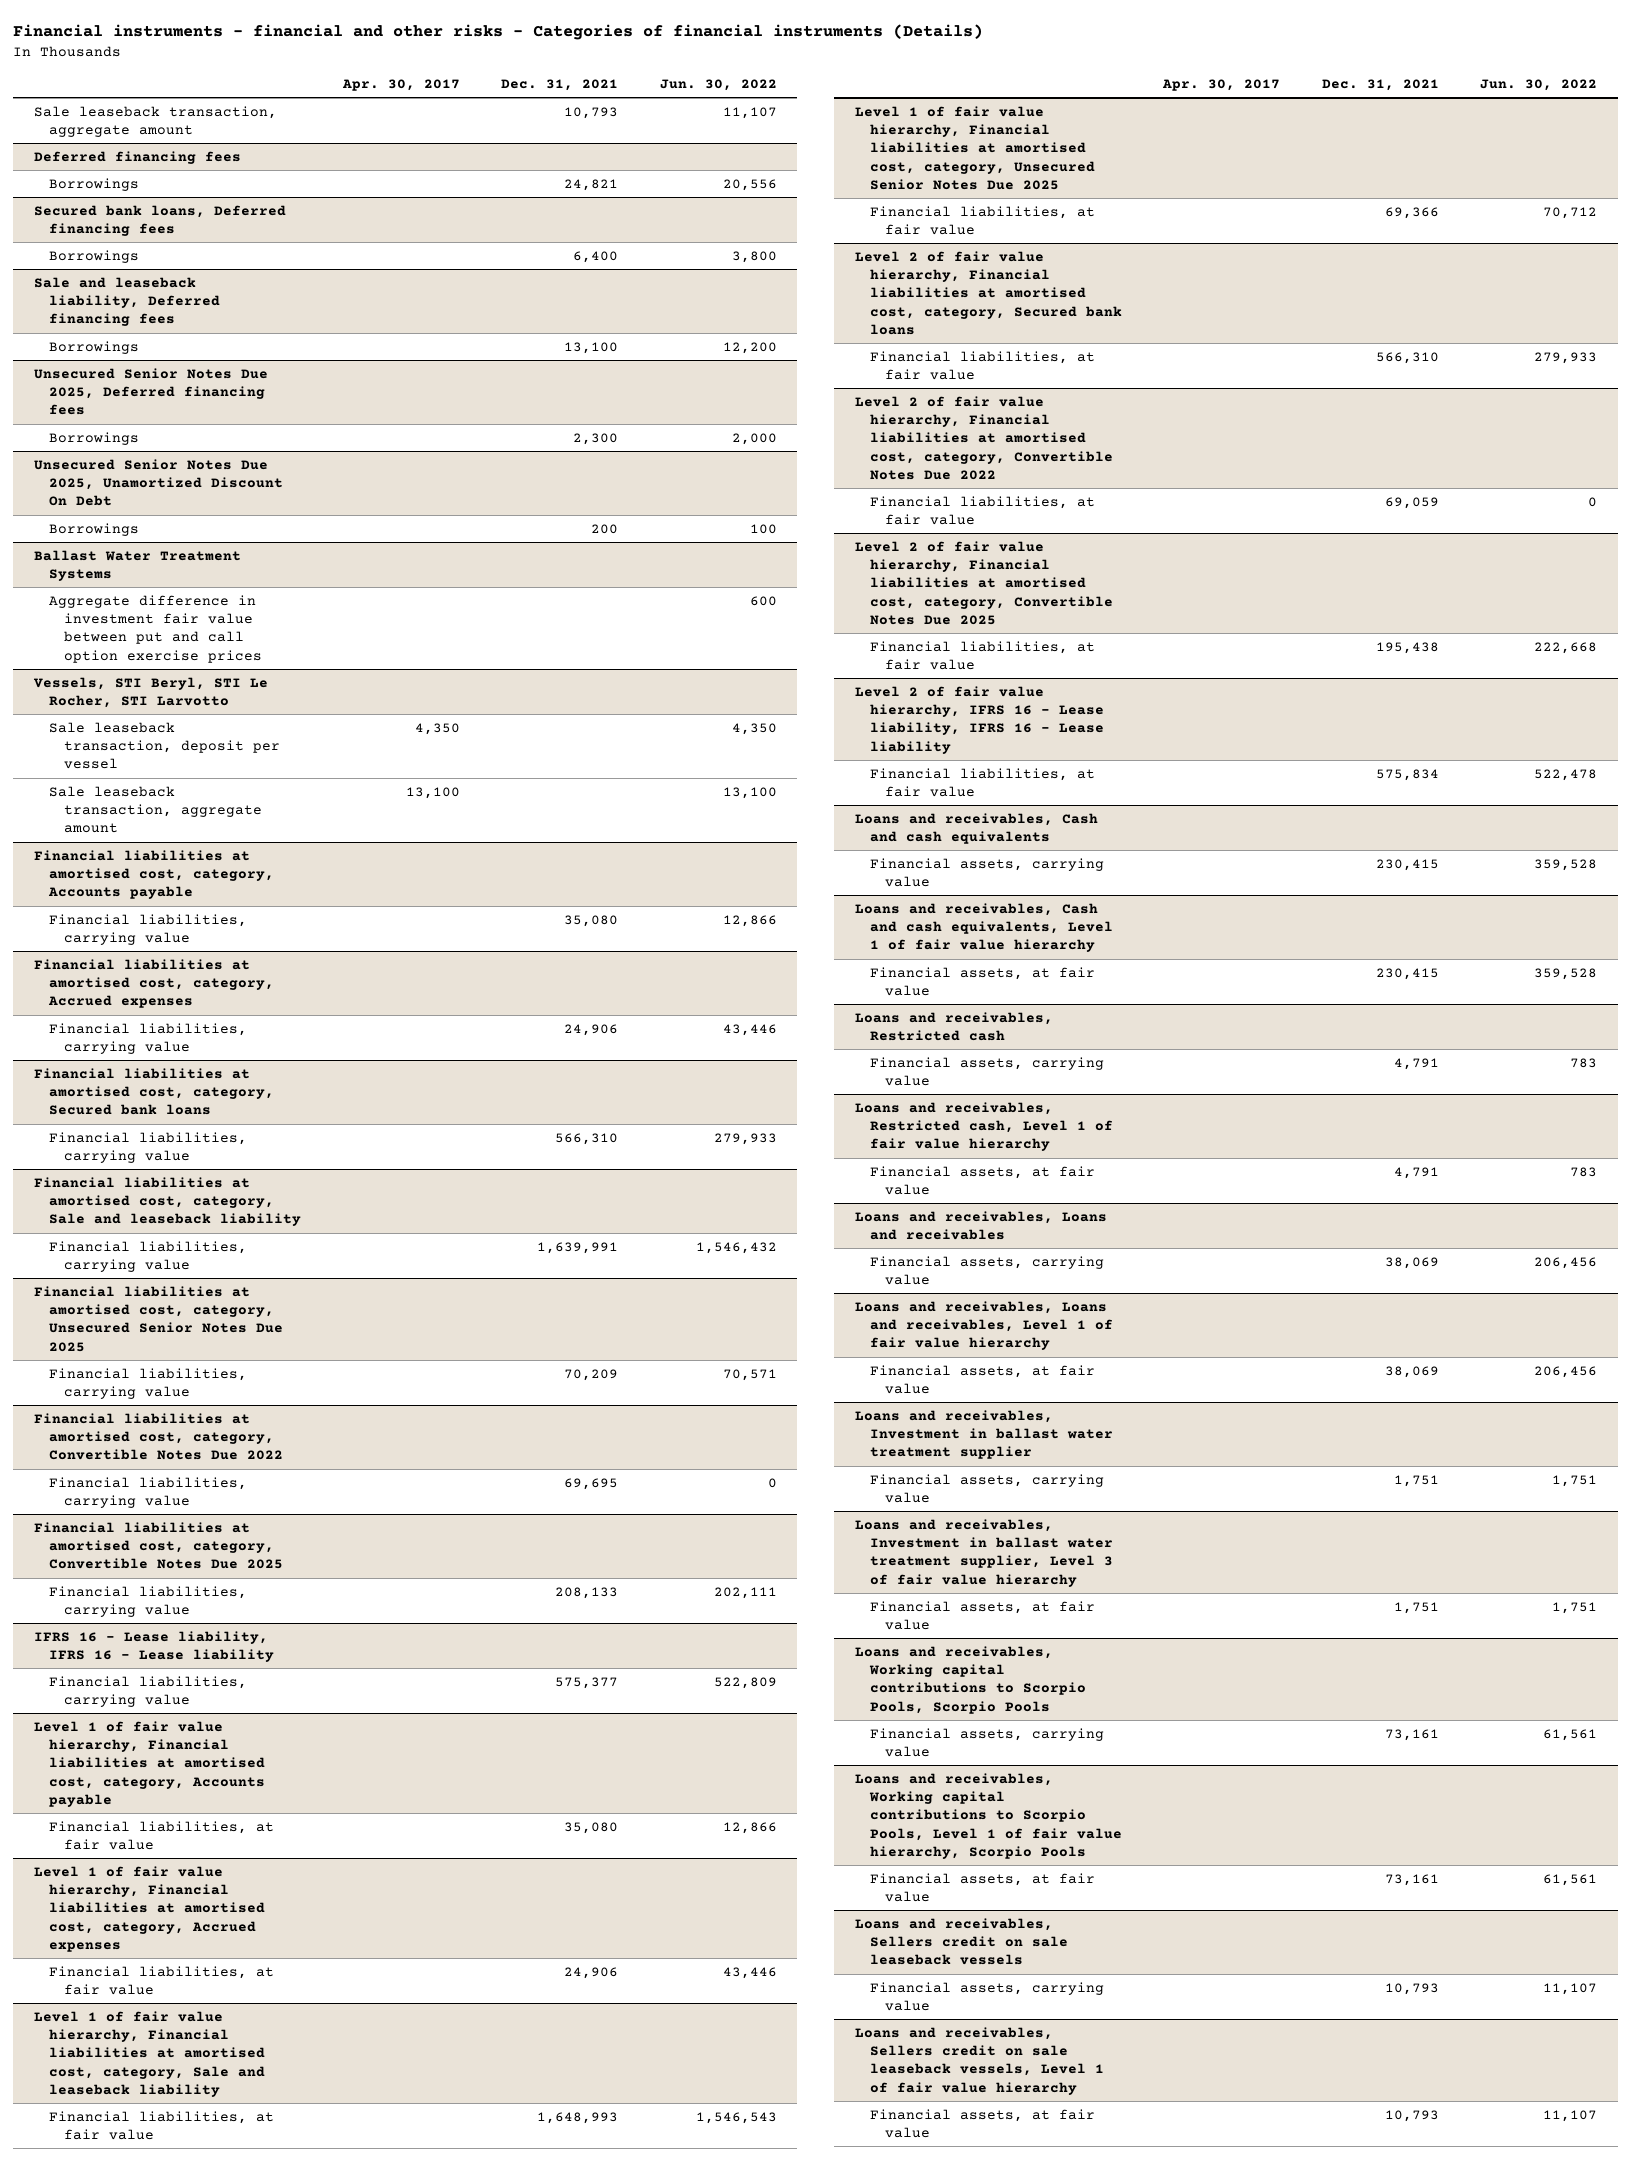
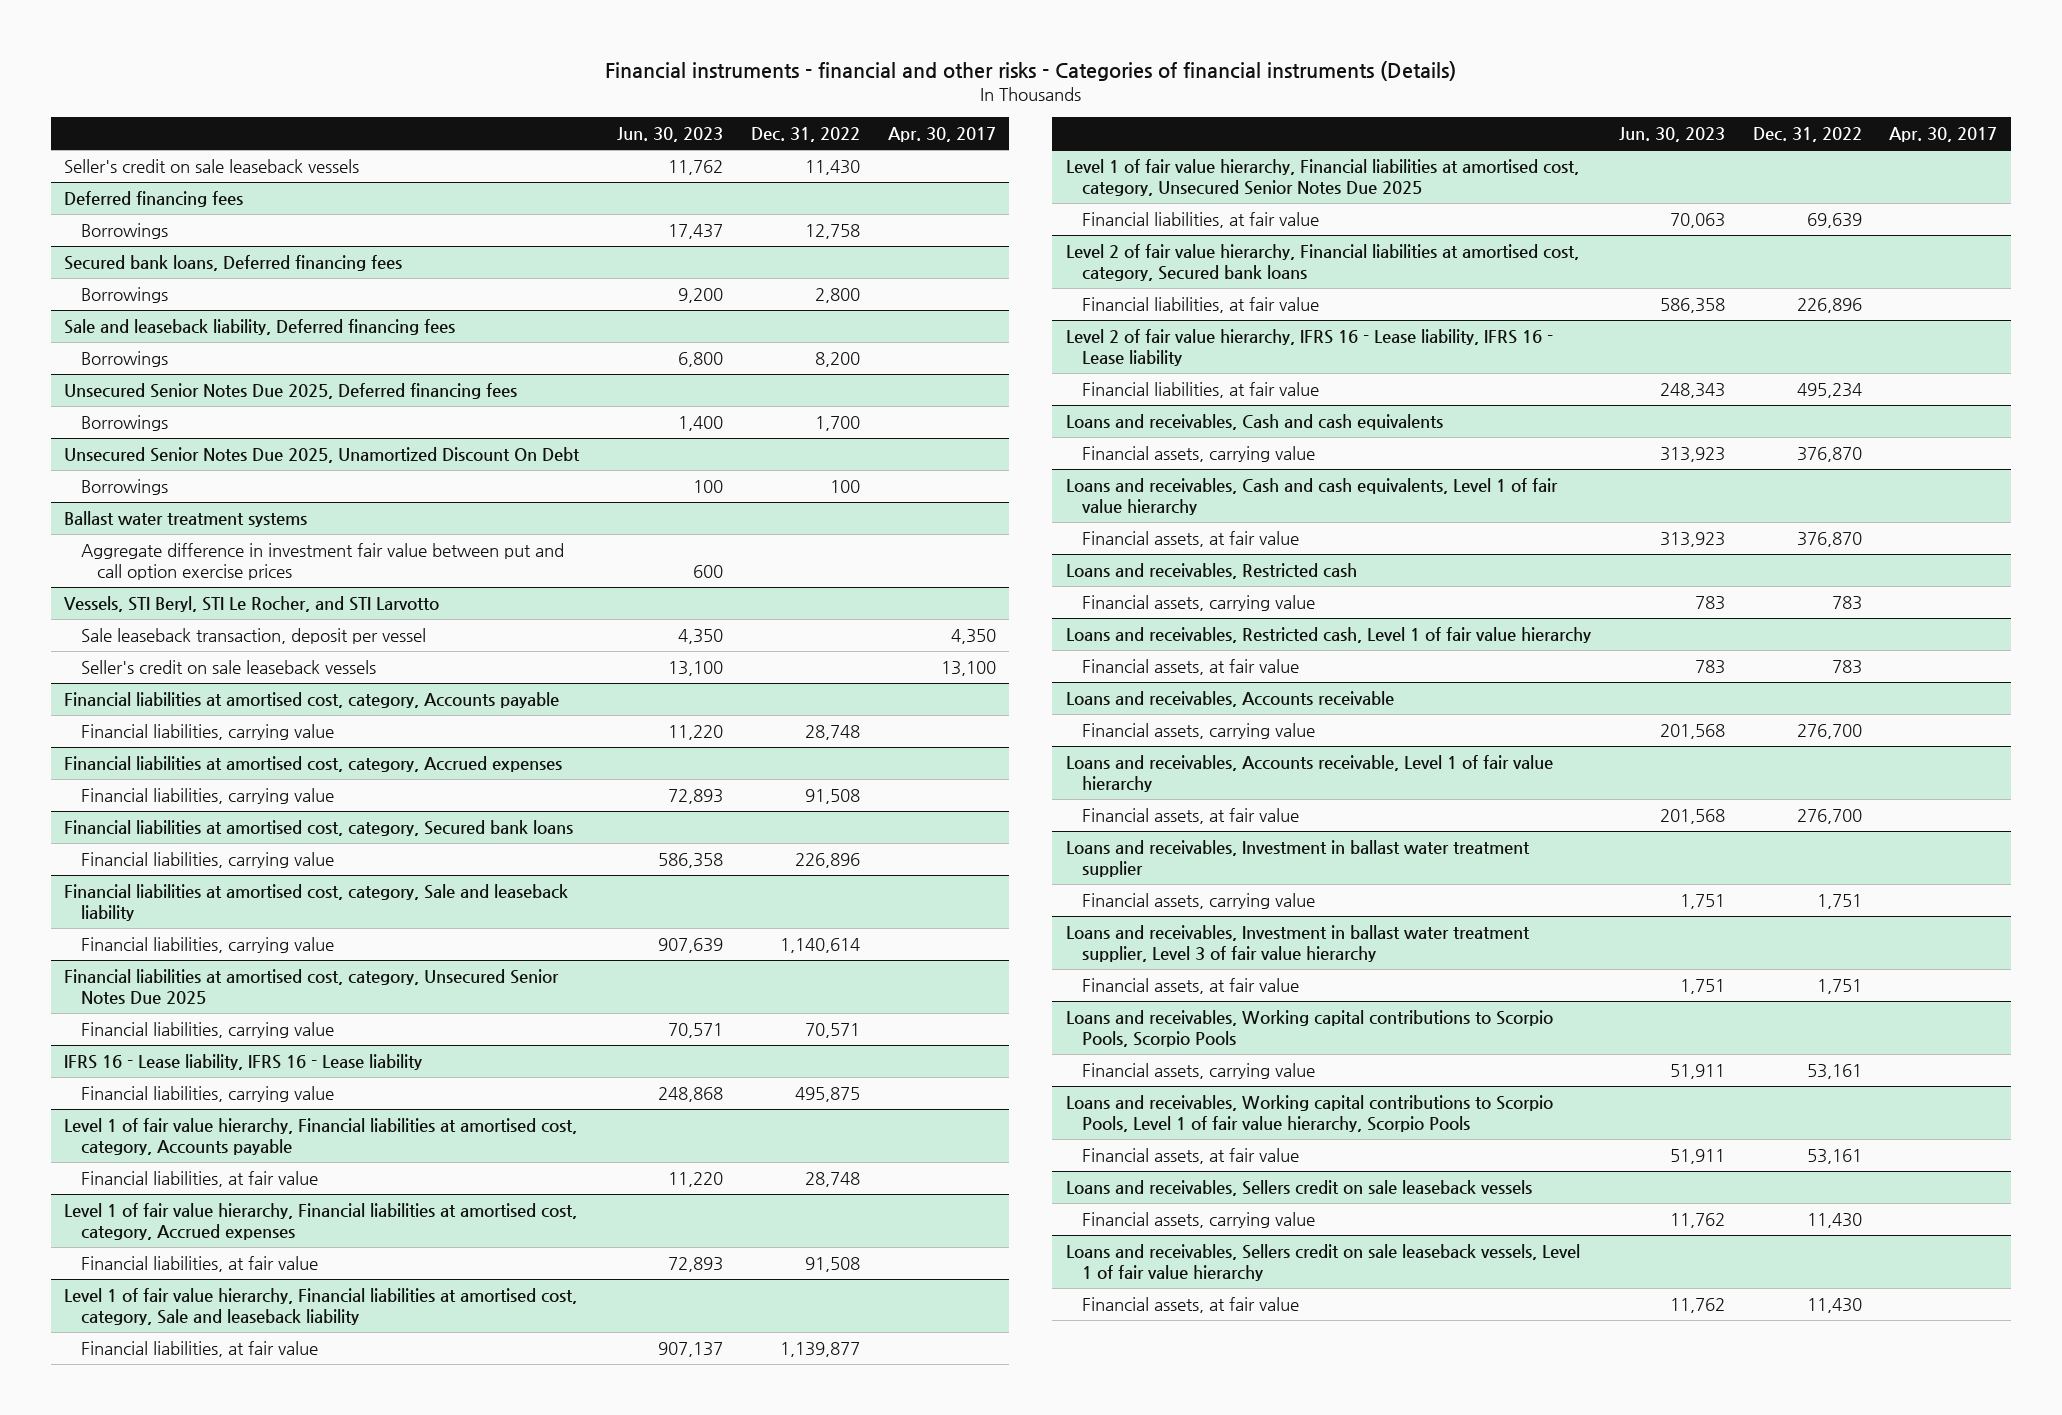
- | Apr. 30, 2017 | Dec. 31, 2021 | Jun. 30, 2022
+ | Jun. 30, 2023 | Dec. 31, 2022 | Apr. 30, 2017
- Sale leaseback transaction, aggregate amount | | 10,793 | 11,107
+ Seller's credit on sale leaseback vessels | 11,762 | 11,430 |
- Ballast Water Treatment Systems
+ Ballast water treatment systems
- Vessels, STI Beryl, STI Le Rocher, STI Larvotto
+ Vessels, STI Beryl, STI Le Rocher, and STI Larvotto
- Sale leaseback transaction, aggregate amount | 13,100 | | 13,100
+ Seller's credit on sale leaseback vessels | 13,100 | | 13,100
- Financial liabilities at amortised cost, category, Convertible Notes Due 2022
- Financial liabilities, carrying value | | 69,695 | 0
- Financial liabilities at amortised cost, category, Convertible Notes Due 2025
- Financial liabilities, carrying value | | 208,133 | 202,111
- Level 2 of fair value hierarchy, Financial liabilities at amortised cost, category, Convertible Notes Due 2022
- Financial liabilities, at fair value | | 69,059 | 0
- Level 2 of fair value hierarchy, Financial liabilities at amortised cost, category, Convertible Notes Due 2025
- Financial liabilities, at fair value | | 195,438 | 222,668
- Loans and receivables, Loans and receivables
+ Loans and receivables, Accounts receivable
- Loans and receivables, Loans and receivables, Level 1 of fair value hierarchy
+ Loans and receivables, Accounts receivable, Level 1 of fair value hierarchy

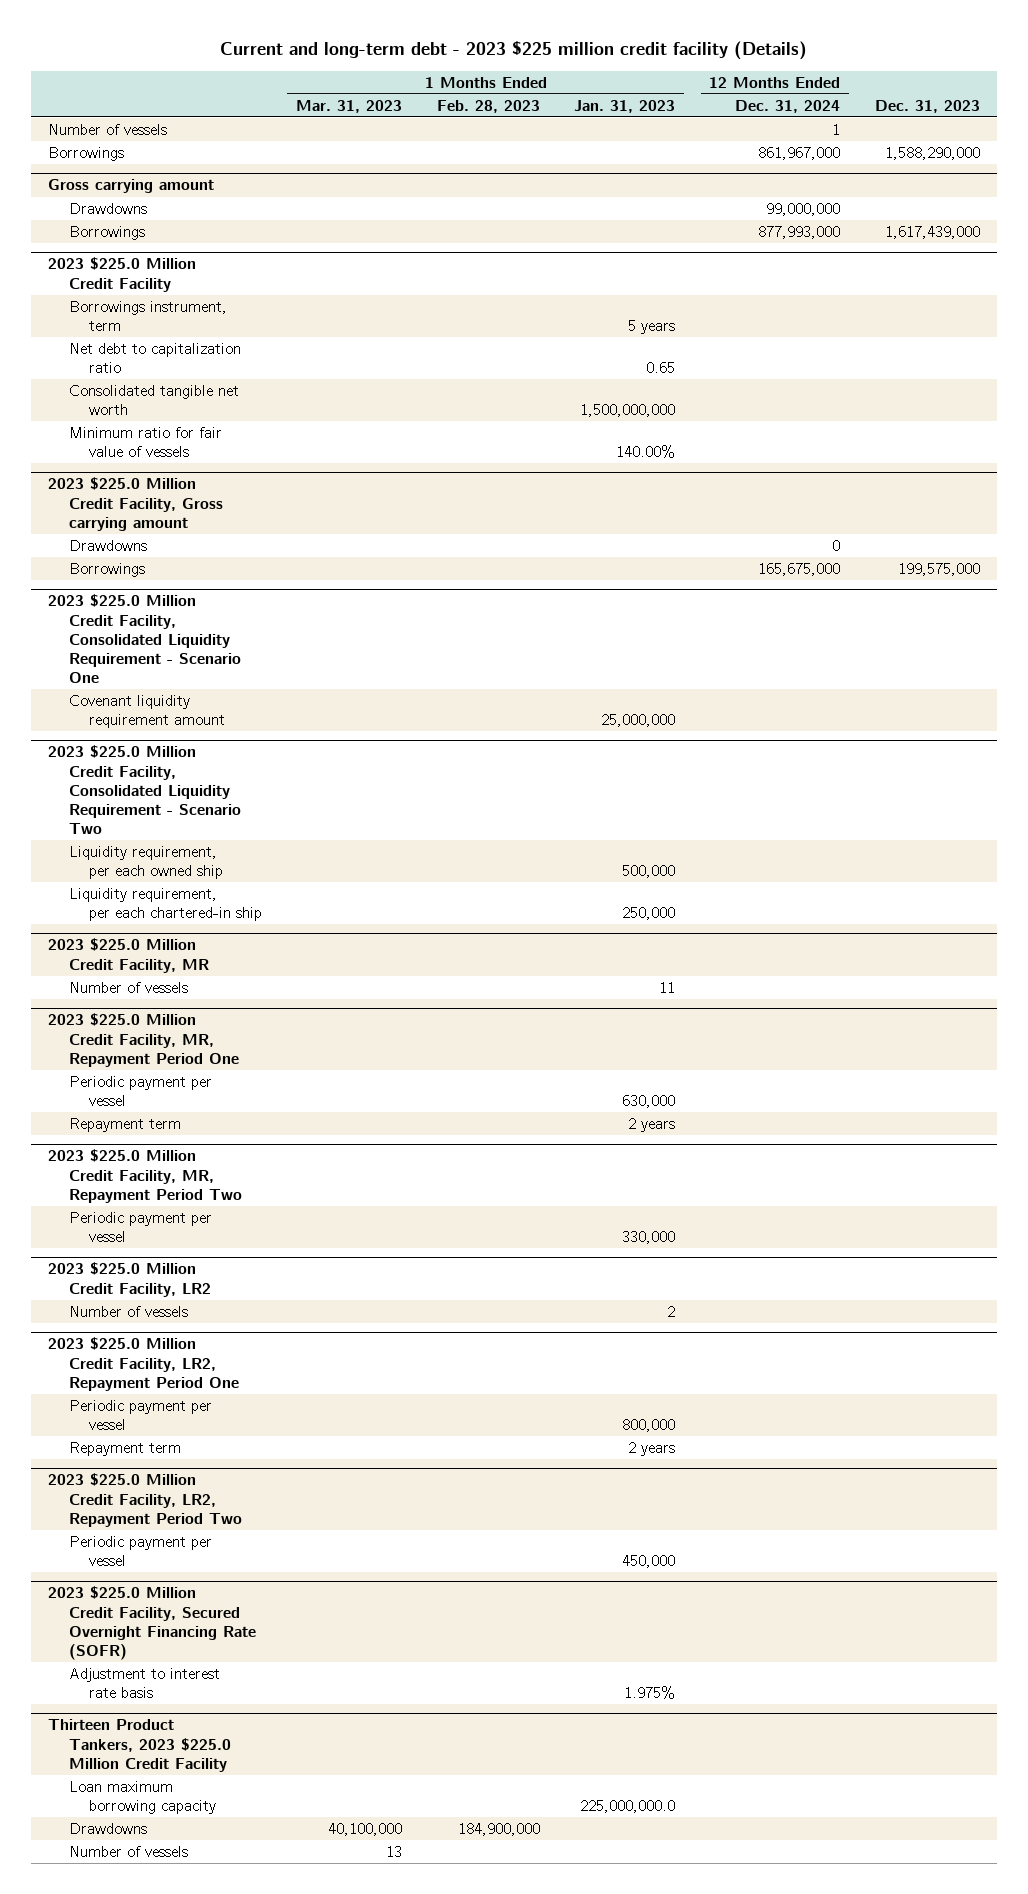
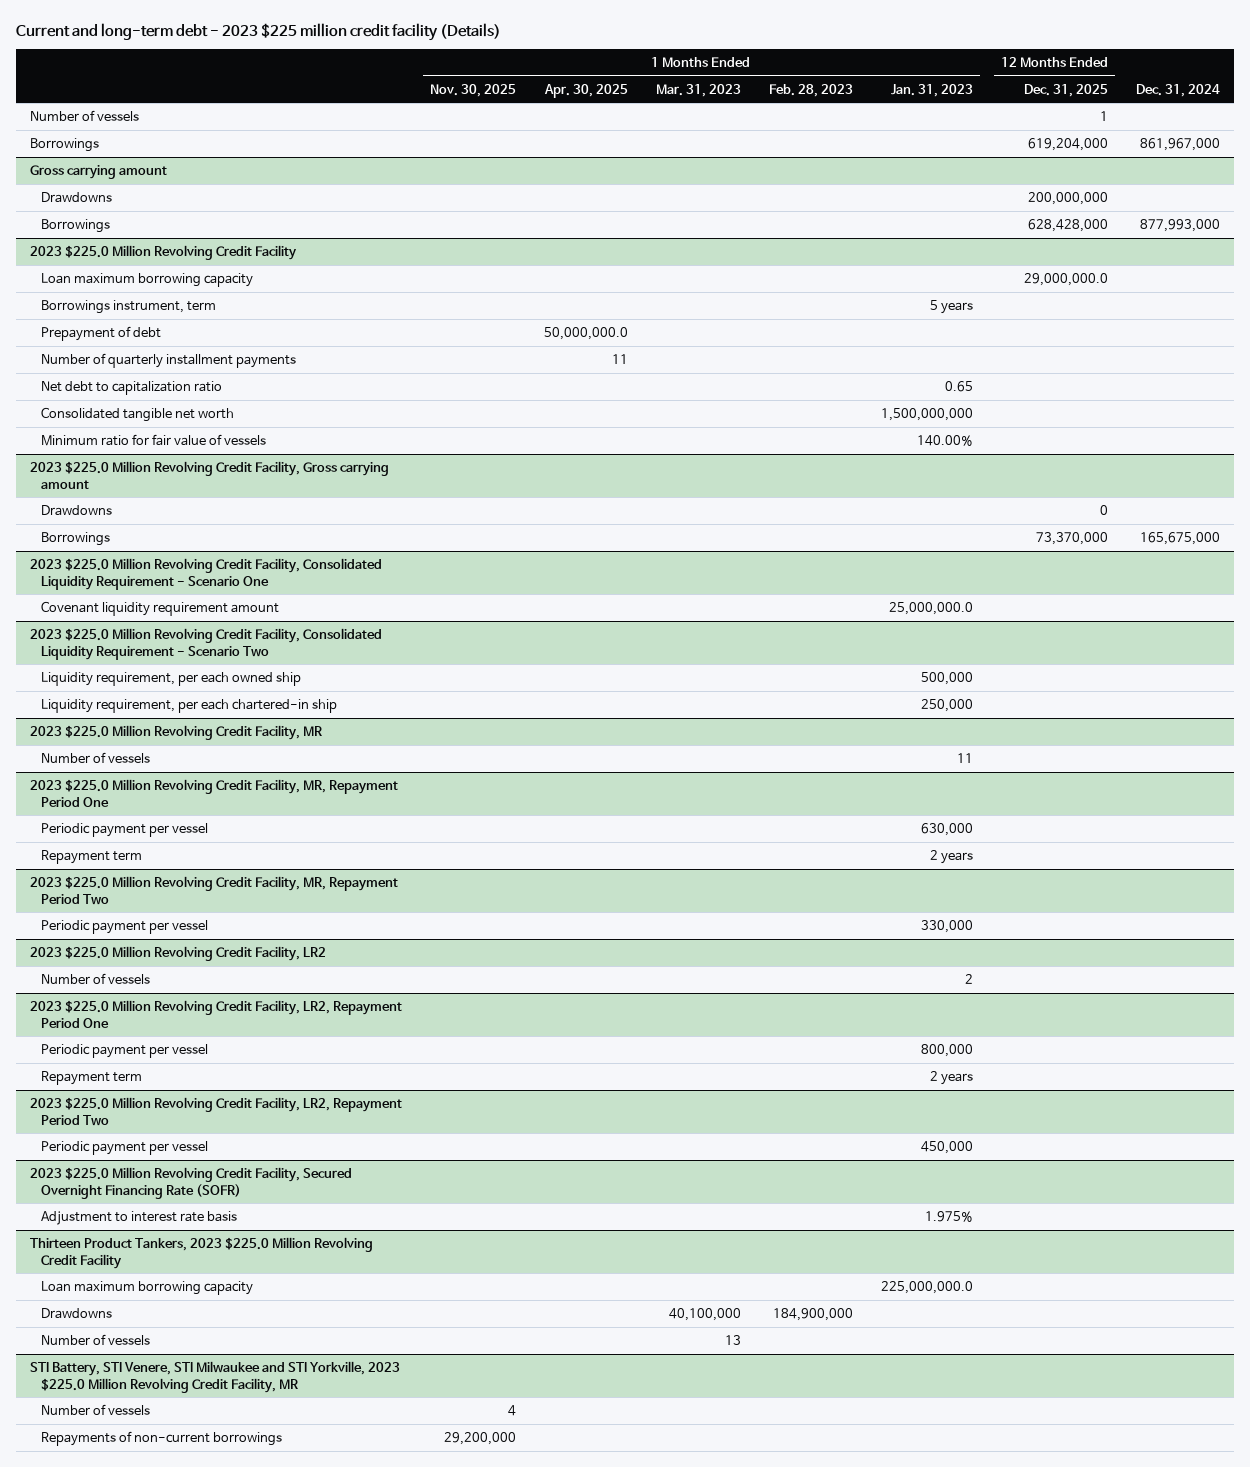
- | 1 Months Ended Mar. 31, 2023 | 1 Months Ended Feb. 28, 2023 | 1 Months Ended Jan. 31, 2023 | 12 Months Ended Dec. 31, 2024 | Dec. 31, 2023
+ | 1 Months Ended Nov. 30, 2025 | 1 Months Ended Apr. 30, 2025 | 1 Months Ended Mar. 31, 2023 | 1 Months Ended Feb. 28, 2023 | 1 Months Ended Jan. 31, 2023 | 12 Months Ended Dec. 31, 2025 | Dec. 31, 2024
- 2023 $225.0 Million Credit Facility
+ 2023 $225.0 Million Revolving Credit Facility
+ Loan maximum borrowing capacity | | | | | | 29,000,000.0 |
+ Prepayment of debt | | 50,000,000.0 | | | | |
+ Number of quarterly installment payments | | 11 | | | | |
- 2023 $225.0 Million Credit Facility, Gross carrying amount
+ 2023 $225.0 Million Revolving Credit Facility, Gross carrying amount
- 2023 $225.0 Million Credit Facility, Consolidated Liquidity Requirement - Scenario One
- Covenant liquidity requirement amount | | | 25,000,000 | |
- 2023 $225.0 Million Credit Facility, Consolidated Liquidity Requirement - Scenario Two
+ 2023 $225.0 Million Revolving Credit Facility, Consolidated Liquidity Requirement - Scenario One
+ Covenant liquidity requirement amount | | | | | 25,000,000.0 | |
+ 2023 $225.0 Million Revolving Credit Facility, Consolidated Liquidity Requirement - Scenario Two
- 2023 $225.0 Million Credit Facility, MR
+ 2023 $225.0 Million Revolving Credit Facility, MR
- 2023 $225.0 Million Credit Facility, MR, Repayment Period One
+ 2023 $225.0 Million Revolving Credit Facility, MR, Repayment Period One
- 2023 $225.0 Million Credit Facility, MR, Repayment Period Two
+ 2023 $225.0 Million Revolving Credit Facility, MR, Repayment Period Two
- 2023 $225.0 Million Credit Facility, LR2
+ 2023 $225.0 Million Revolving Credit Facility, LR2
- 2023 $225.0 Million Credit Facility, LR2, Repayment Period One
+ 2023 $225.0 Million Revolving Credit Facility, LR2, Repayment Period One
- 2023 $225.0 Million Credit Facility, LR2, Repayment Period Two
+ 2023 $225.0 Million Revolving Credit Facility, LR2, Repayment Period Two
- 2023 $225.0 Million Credit Facility, Secured Overnight Financing Rate (SOFR)
+ 2023 $225.0 Million Revolving Credit Facility, Secured Overnight Financing Rate (SOFR)
- Thirteen Product Tankers, 2023 $225.0 Million Credit Facility
+ Thirteen Product Tankers, 2023 $225.0 Million Revolving Credit Facility
+ STI Battery, STI Venere, STI Milwaukee and STI Yorkville, 2023 $225.0 Million Revolving Credit Facility, MR
+ Number of vessels | 4 | | | | | |
+ Repayments of non-current borrowings | 29,200,000 | | | | | |

